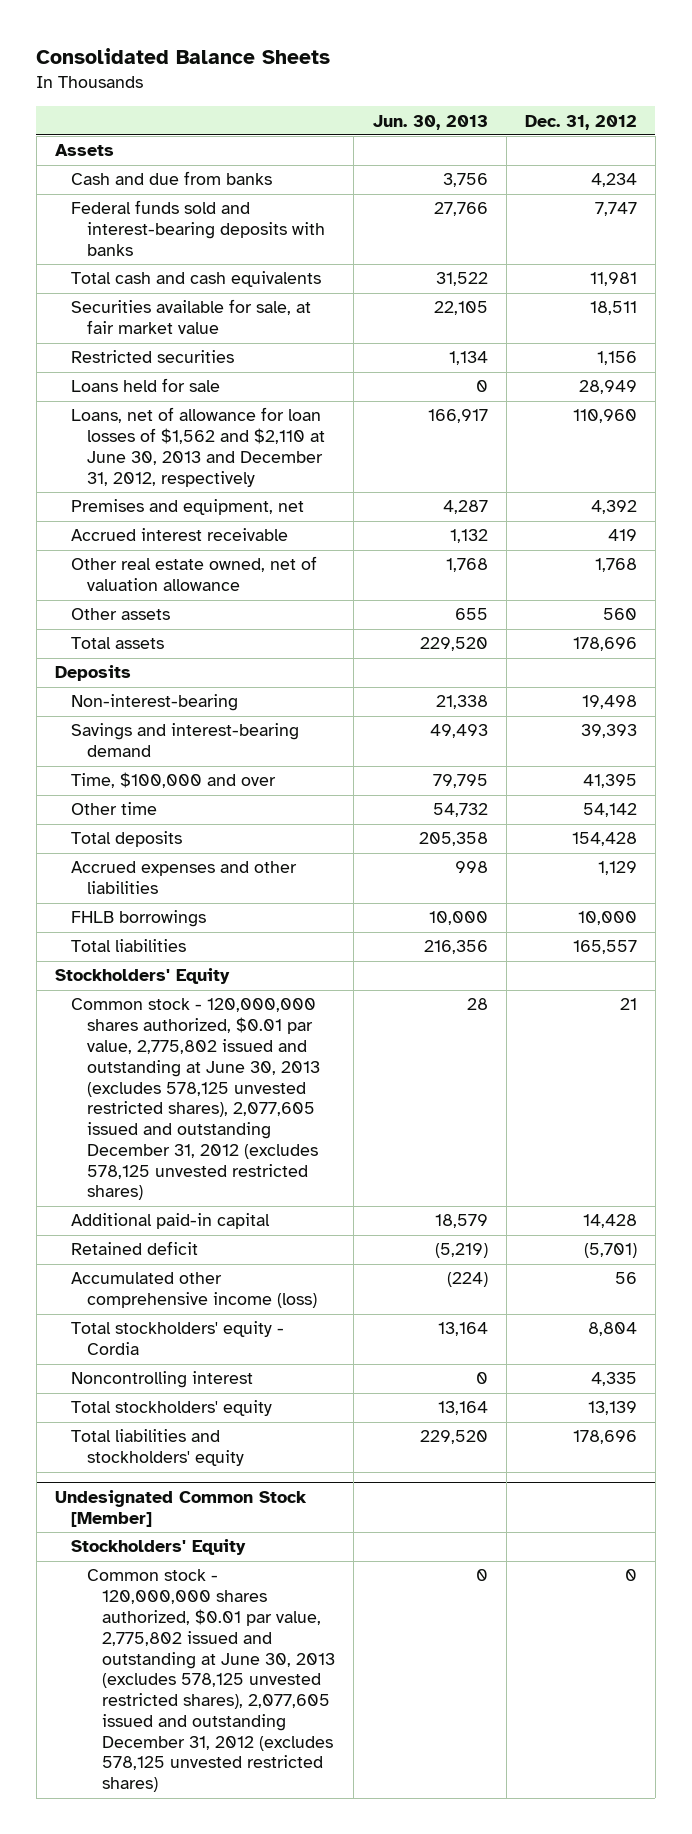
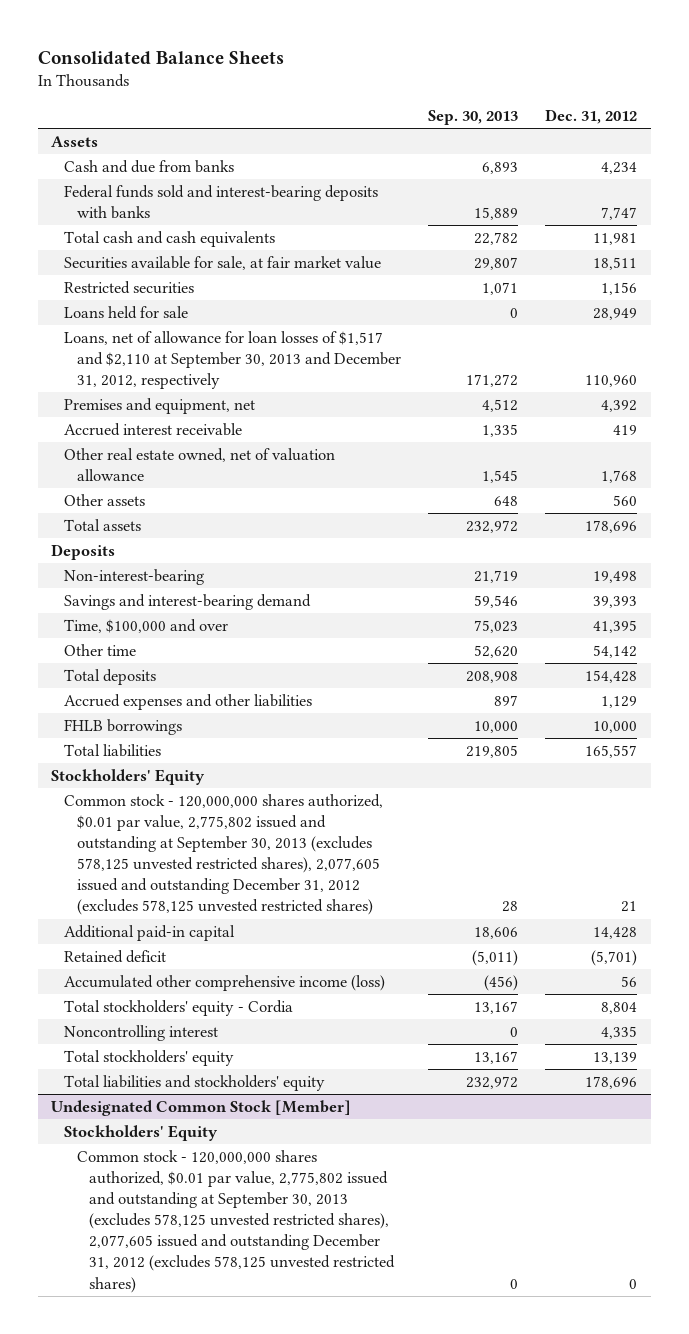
- | Jun. 30, 2013 | Dec. 31, 2012
+ | Sep. 30, 2013 | Dec. 31, 2012
- Loans, net of allowance for loan losses of $1,562 and $2,110 at June 30, 2013 and December 31, 2012, respectively | 166,917 | 110,960
+ Loans, net of allowance for loan losses of $1,517 and $2,110 at September 30, 2013 and December 31, 2012, respectively | 171,272 | 110,960
- Common stock - 120,000,000 shares authorized, $0.01 par value, 2,775,802 issued and outstanding at June 30, 2013 (excludes 578,125 unvested restricted shares), 2,077,605 issued and outstanding December 31, 2012 (excludes 578,125 unvested restricted shares) | 28 | 21
+ Common stock - 120,000,000 shares authorized, $0.01 par value, 2,775,802 issued and outstanding at September 30, 2013 (excludes 578,125 unvested restricted shares), 2,077,605 issued and outstanding December 31, 2012 (excludes 578,125 unvested restricted shares) | 28 | 21
@ Undesignated Common Stock [Member]
- Common stock - 120,000,000 shares authorized, $0.01 par value, 2,775,802 issued and outstanding at June 30, 2013 (excludes 578,125 unvested restricted shares), 2,077,605 issued and outstanding December 31, 2012 (excludes 578,125 unvested restricted shares) | 0 | 0
+ Common stock - 120,000,000 shares authorized, $0.01 par value, 2,775,802 issued and outstanding at September 30, 2013 (excludes 578,125 unvested restricted shares), 2,077,605 issued and outstanding December 31, 2012 (excludes 578,125 unvested restricted shares) | 0 | 0

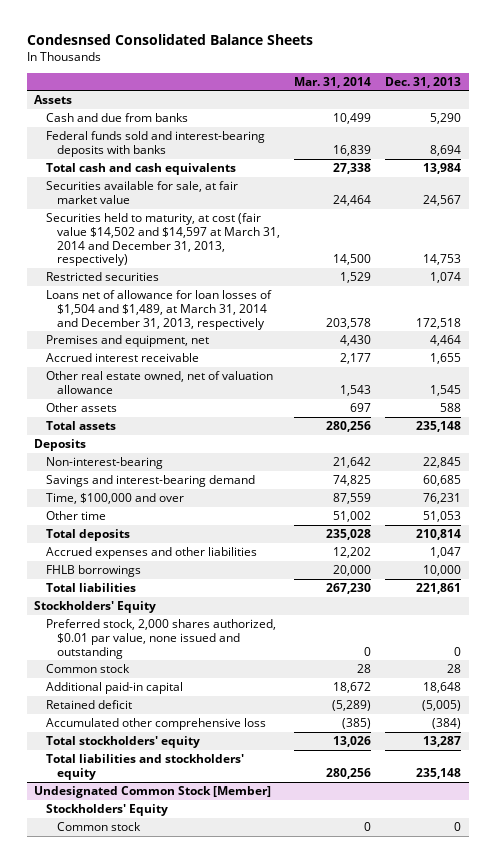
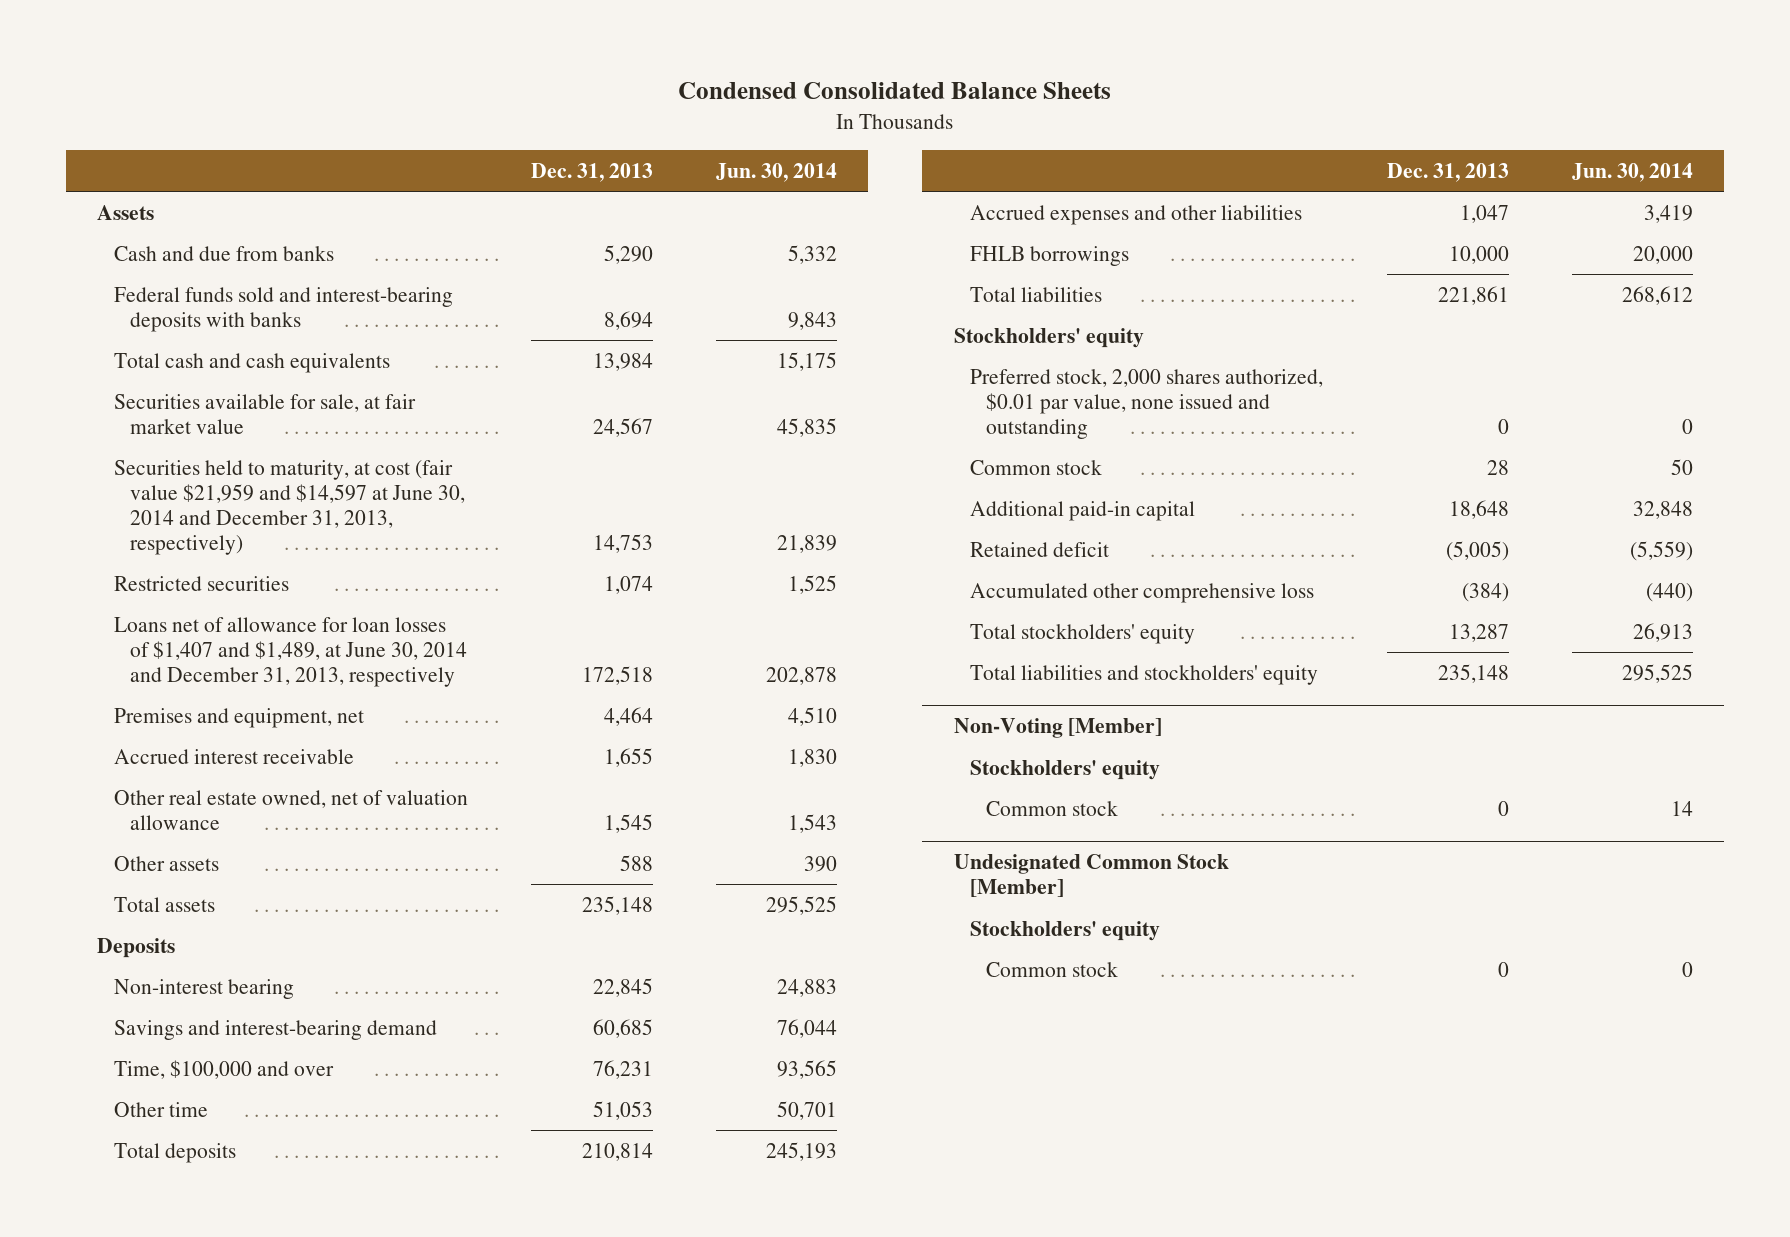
- Condesnsed Consolidated Balance Sheets
+ Condensed Consolidated Balance Sheets
- | Mar. 31, 2014 | Dec. 31, 2013
+ | Dec. 31, 2013 | Jun. 30, 2014
- Securities held to maturity, at cost (fair value $14,502 and $14,597 at March 31, 2014 and December 31, 2013, respectively) | 14,500 | 14,753
+ Securities held to maturity, at cost (fair value $21,959 and $14,597 at June 30, 2014 and December 31, 2013, respectively) | 14,753 | 21,839
- Loans net of allowance for loan losses of $1,504 and $1,489, at March 31, 2014 and December 31, 2013, respectively | 203,578 | 172,518
+ Loans net of allowance for loan losses of $1,407 and $1,489, at June 30, 2014 and December 31, 2013, respectively | 172,518 | 202,878
- Non-interest-bearing | 21,642 | 22,845
+ Non-interest bearing | 22,845 | 24,883
- Stockholders' Equity
+ Stockholders' equity
+ Non-Voting [Member]
+ Stockholders' equity
+ Common stock | 0 | 14
@ Undesignated Common Stock [Member]
- Stockholders' Equity
+ Stockholders' equity

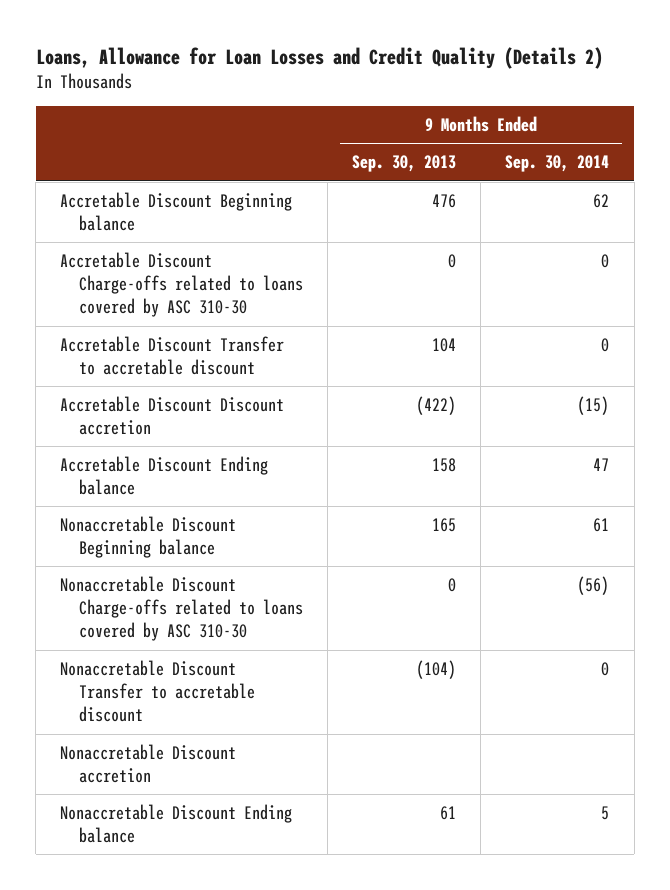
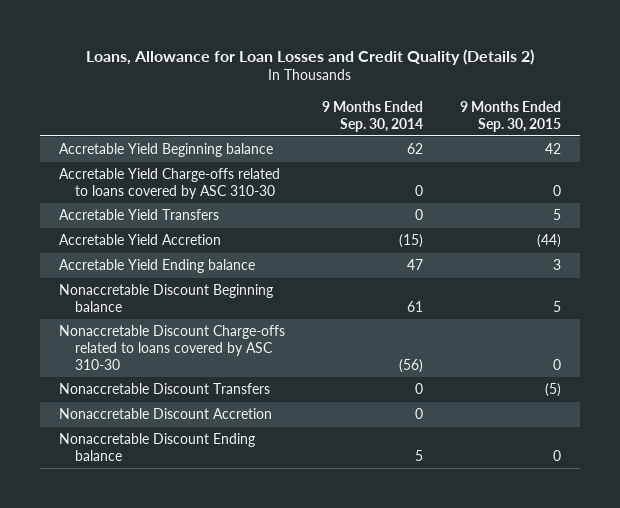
- | 9 Months Ended Sep. 30, 2013 | 9 Months Ended Sep. 30, 2014
+ | 9 Months Ended Sep. 30, 2014 | 9 Months Ended Sep. 30, 2015
- Accretable Discount Beginning balance | 476 | 62
- Accretable Discount Charge-offs related to loans covered by ASC 310-30 | 0 | 0
- Accretable Discount Transfer to accretable discount | 104 | 0
- Accretable Discount Discount accretion | (422) | (15)
- Accretable Discount Ending balance | 158 | 47
+ Accretable Yield Beginning balance | 62 | 42
+ Accretable Yield Charge-offs related to loans covered by ASC 310-30 | 0 | 0
+ Accretable Yield Transfers | 0 | 5
+ Accretable Yield Accretion | (15) | (44)
+ Accretable Yield Ending balance | 47 | 3
- Nonaccretable Discount Transfer to accretable discount | (104) | 0
- Nonaccretable Discount accretion
+ Nonaccretable Discount Transfers | 0 | (5)
+ Nonaccretable Discount Accretion | 0 |

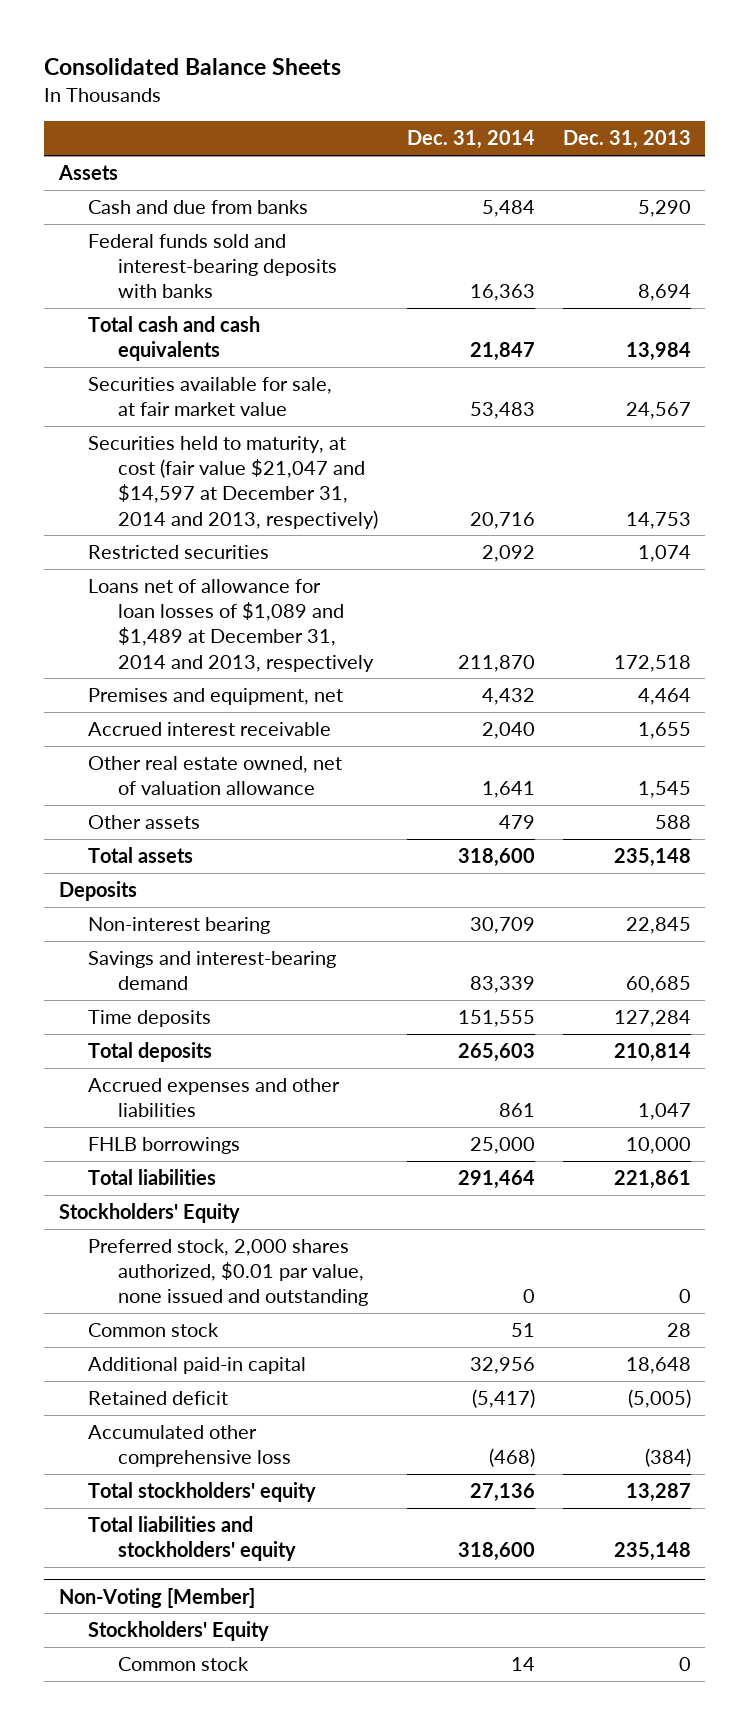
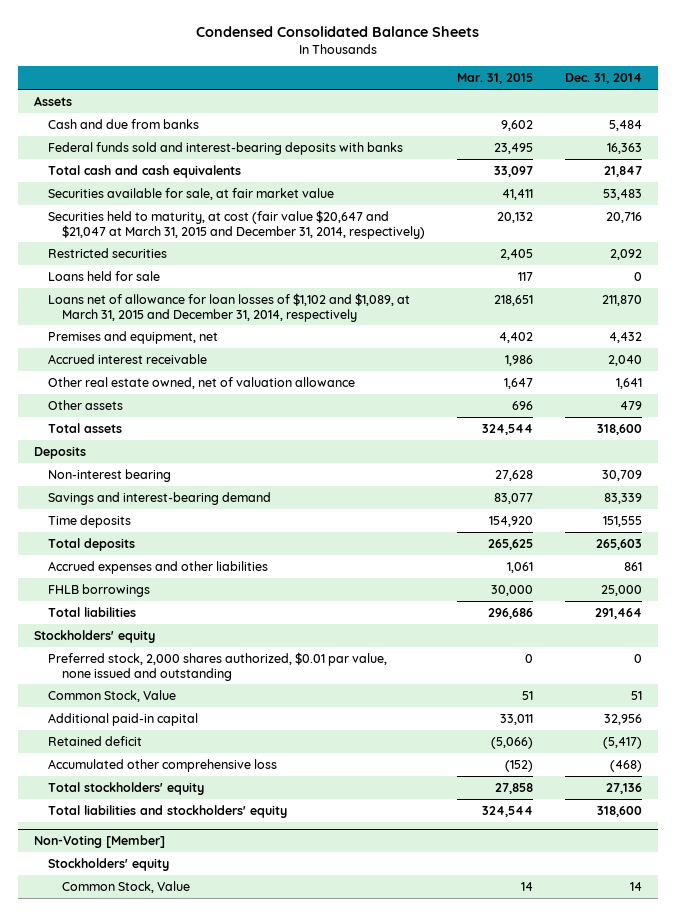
- Consolidated Balance Sheets
+ Condensed Consolidated Balance Sheets
- | Dec. 31, 2014 | Dec. 31, 2013
+ | Mar. 31, 2015 | Dec. 31, 2014
- Securities held to maturity, at cost (fair value $21,047 and $14,597 at December 31, 2014 and 2013, respectively) | 20,716 | 14,753
+ Securities held to maturity, at cost (fair value $20,647 and $21,047 at March 31, 2015 and December 31, 2014, respectively) | 20,132 | 20,716
- Loans net of allowance for loan losses of $1,089 and $1,489 at December 31, 2014 and 2013, respectively | 211,870 | 172,518
+ Loans held for sale | 117 | 0
+ Loans net of allowance for loan losses of $1,102 and $1,089, at March 31, 2015 and December 31, 2014, respectively | 218,651 | 211,870
- Stockholders' Equity
+ Stockholders' equity
- Common stock | 51 | 28
+ Common Stock, Value | 51 | 51
@ Non-Voting [Member]
- Stockholders' Equity
- Common stock | 14 | 0
+ Stockholders' equity
+ Common Stock, Value | 14 | 14

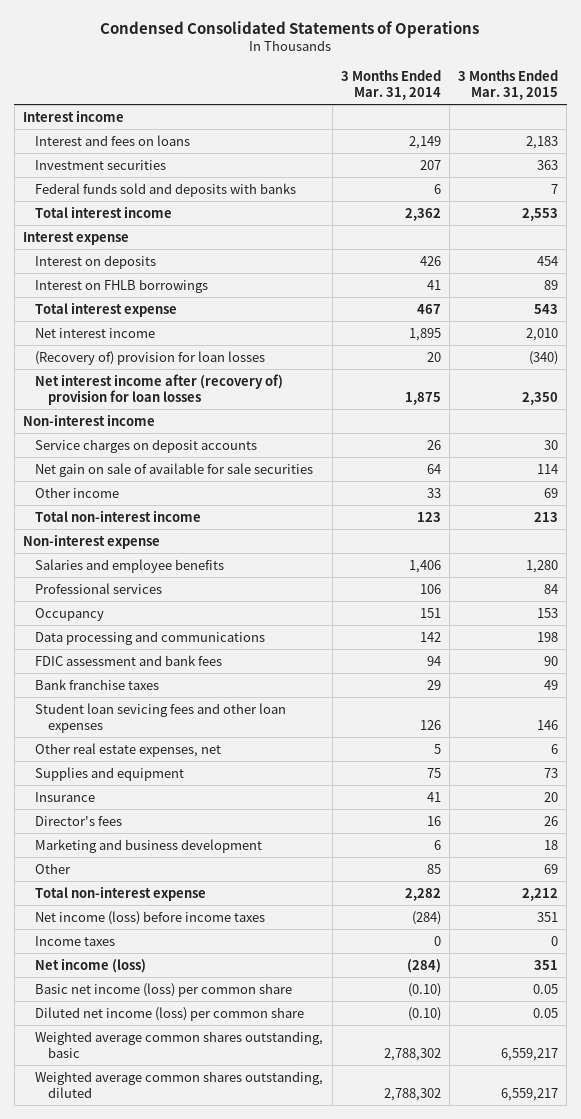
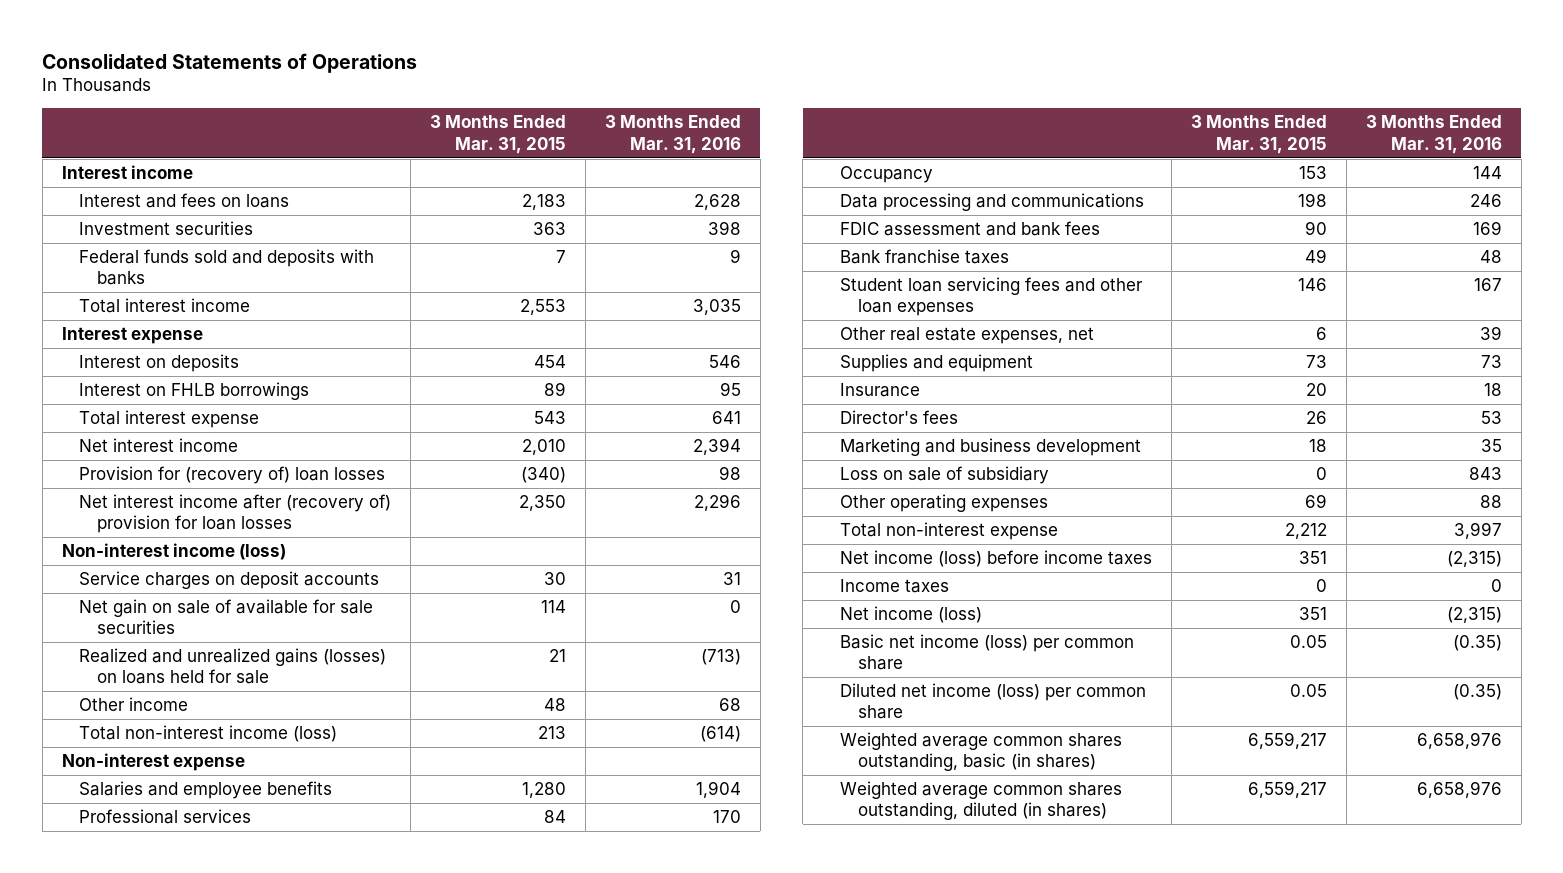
- Condensed Consolidated Statements of Operations
+ Consolidated Statements of Operations
- | 3 Months Ended Mar. 31, 2014 | 3 Months Ended Mar. 31, 2015
+ | 3 Months Ended Mar. 31, 2015 | 3 Months Ended Mar. 31, 2016
- (Recovery of) provision for loan losses | 20 | (340)
+ Provision for (recovery of) loan losses | (340) | 98
- Non-interest income
+ Non-interest income (loss)
- Other income | 33 | 69
- Total non-interest income | 123 | 213
+ Realized and unrealized gains (losses) on loans held for sale | 21 | (713)
+ Other income | 48 | 68
+ Total non-interest income (loss) | 213 | (614)
- Student loan sevicing fees and other loan expenses | 126 | 146
+ Student loan servicing fees and other loan expenses | 146 | 167
- Other | 85 | 69
+ Loss on sale of subsidiary | 0 | 843
+ Other operating expenses | 69 | 88
- Weighted average common shares outstanding, basic | 2,788,302 | 6,559,217
- Weighted average common shares outstanding, diluted | 2,788,302 | 6,559,217
+ Weighted average common shares outstanding, basic (in shares) | 6,559,217 | 6,658,976
+ Weighted average common shares outstanding, diluted (in shares) | 6,559,217 | 6,658,976

